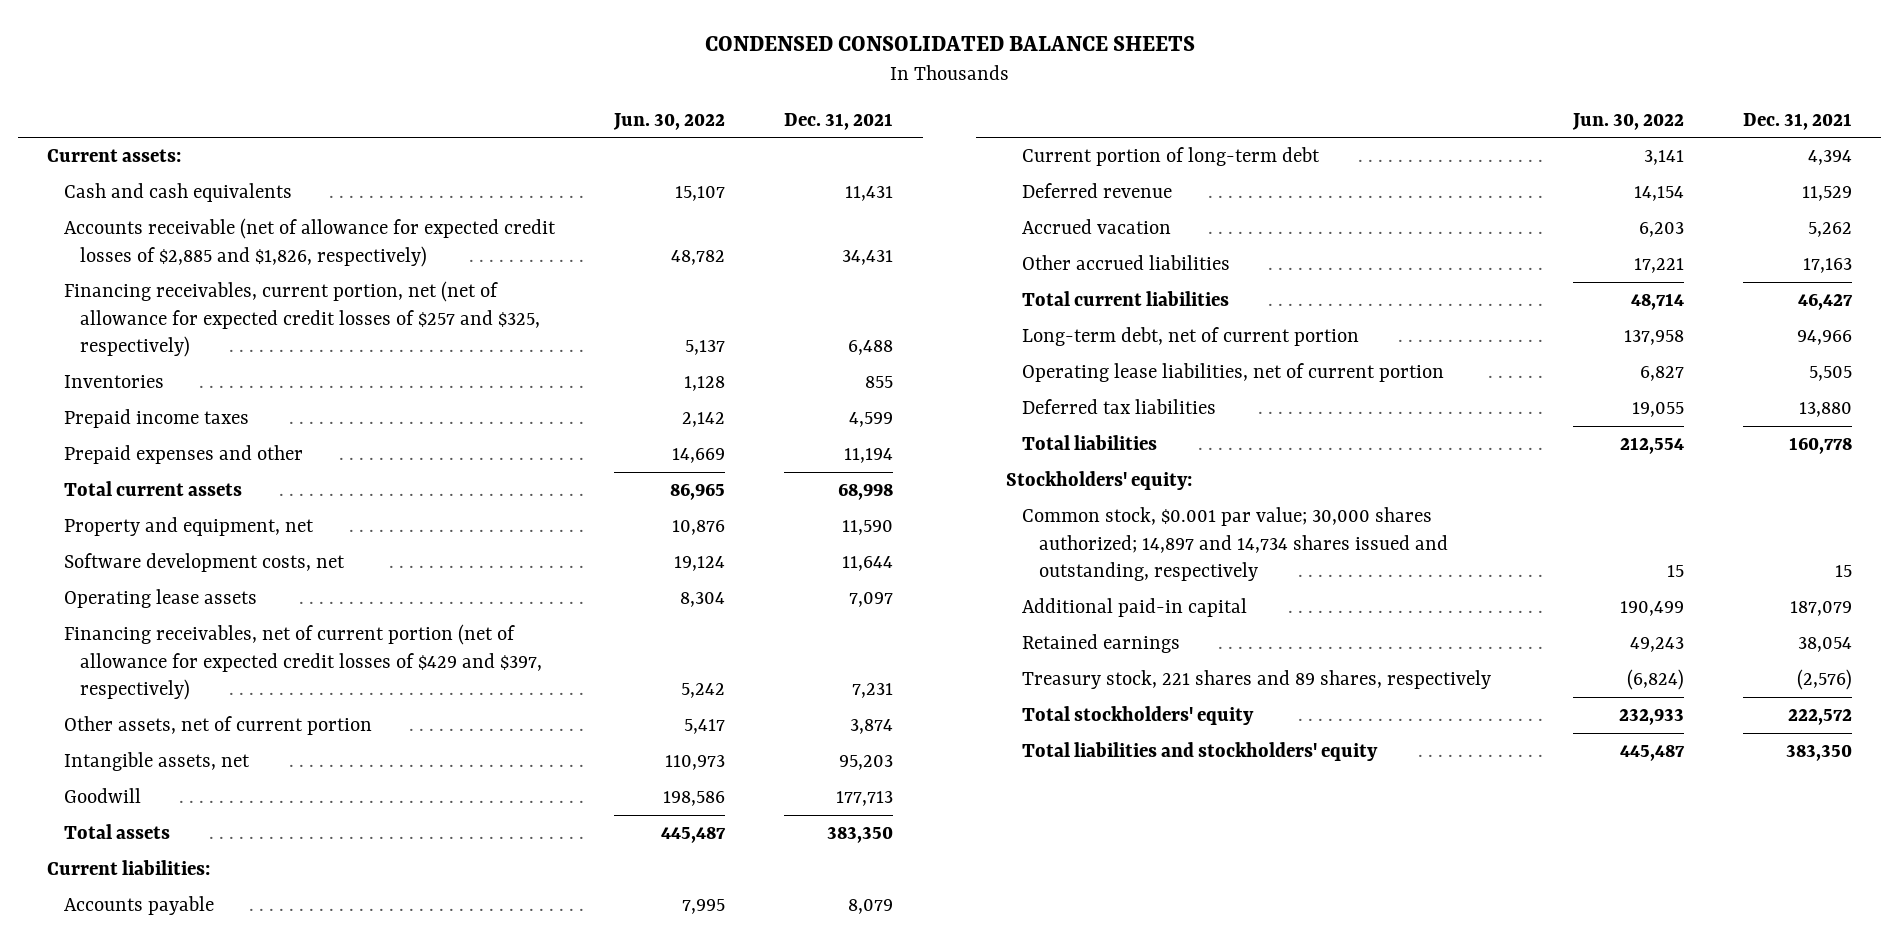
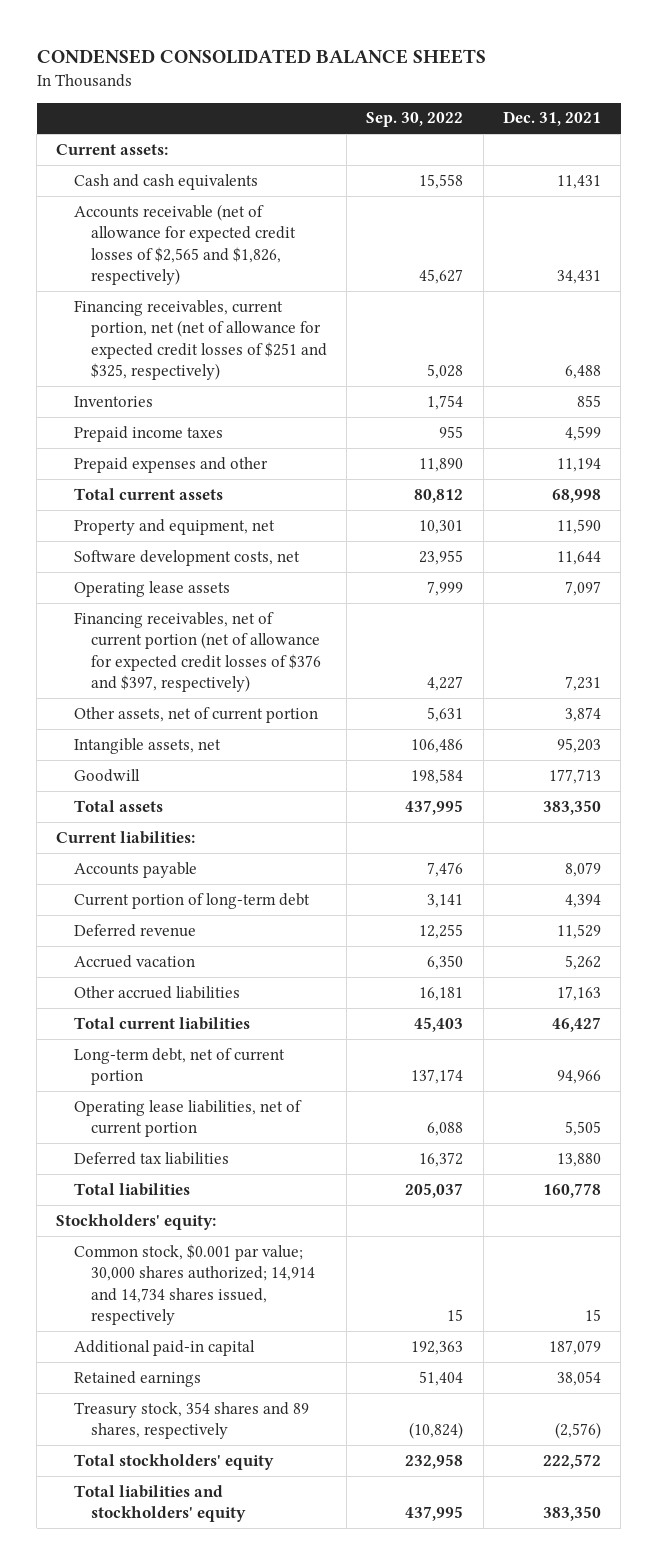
- | Jun. 30, 2022 | Dec. 31, 2021
+ | Sep. 30, 2022 | Dec. 31, 2021
- Accounts receivable (net of allowance for expected credit losses of $2,885 and $1,826, respectively) | 48,782 | 34,431
- Financing receivables, current portion, net (net of allowance for expected credit losses of $257 and $325, respectively) | 5,137 | 6,488
+ Accounts receivable (net of allowance for expected credit losses of $2,565 and $1,826, respectively) | 45,627 | 34,431
+ Financing receivables, current portion, net (net of allowance for expected credit losses of $251 and $325, respectively) | 5,028 | 6,488
- Financing receivables, net of current portion (net of allowance for expected credit losses of $429 and $397, respectively) | 5,242 | 7,231
+ Financing receivables, net of current portion (net of allowance for expected credit losses of $376 and $397, respectively) | 4,227 | 7,231
- Common stock, $0.001 par value; 30,000 shares authorized; 14,897 and 14,734 shares issued and outstanding, respectively | 15 | 15
+ Common stock, $0.001 par value; 30,000 shares authorized; 14,914 and 14,734 shares issued, respectively | 15 | 15
- Treasury stock, 221 shares and 89 shares, respectively | (6,824) | (2,576)
+ Treasury stock, 354 shares and 89 shares, respectively | (10,824) | (2,576)

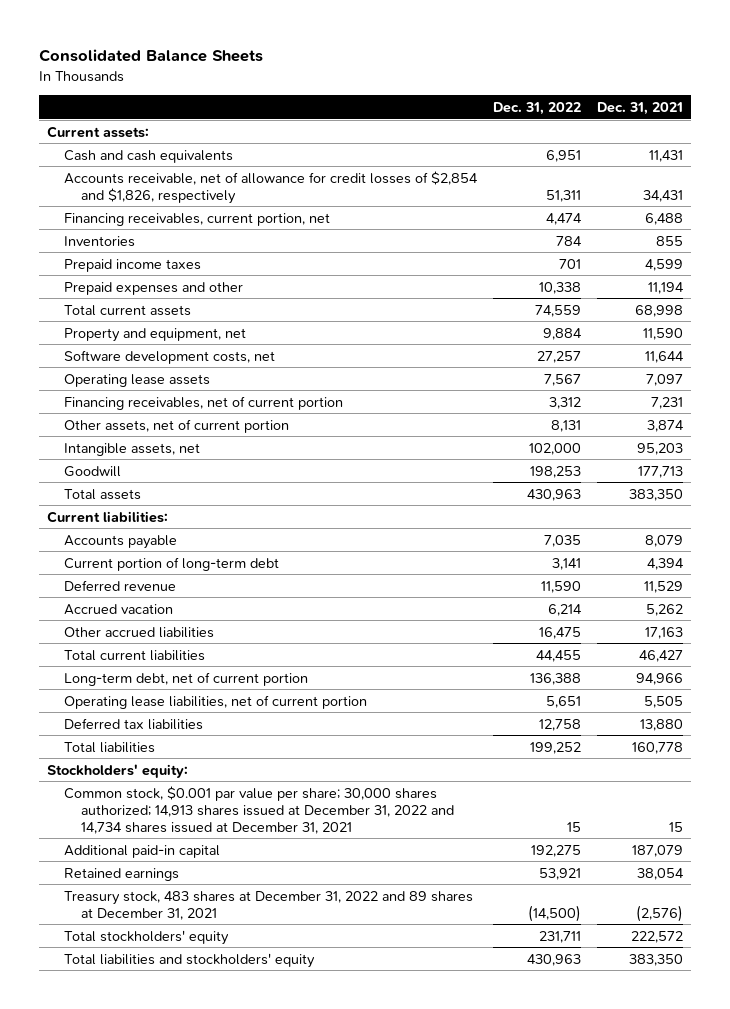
- CONDENSED CONSOLIDATED BALANCE SHEETS
+ Consolidated Balance Sheets
- | Sep. 30, 2022 | Dec. 31, 2021
+ | Dec. 31, 2022 | Dec. 31, 2021
- Accounts receivable (net of allowance for expected credit losses of $2,565 and $1,826, respectively) | 45,627 | 34,431
- Financing receivables, current portion, net (net of allowance for expected credit losses of $251 and $325, respectively) | 5,028 | 6,488
+ Accounts receivable, net of allowance for credit losses of $2,854 and $1,826, respectively | 51,311 | 34,431
+ Financing receivables, current portion, net | 4,474 | 6,488
- Financing receivables, net of current portion (net of allowance for expected credit losses of $376 and $397, respectively) | 4,227 | 7,231
+ Financing receivables, net of current portion | 3,312 | 7,231
- Common stock, $0.001 par value; 30,000 shares authorized; 14,914 and 14,734 shares issued, respectively | 15 | 15
+ Common stock, $0.001 par value per share; 30,000 shares authorized; 14,913 shares issued at December 31, 2022 and 14,734 shares issued at December 31, 2021 | 15 | 15
- Treasury stock, 354 shares and 89 shares, respectively | (10,824) | (2,576)
+ Treasury stock, 483 shares at December 31, 2022 and 89 shares at December 31, 2021 | (14,500) | (2,576)

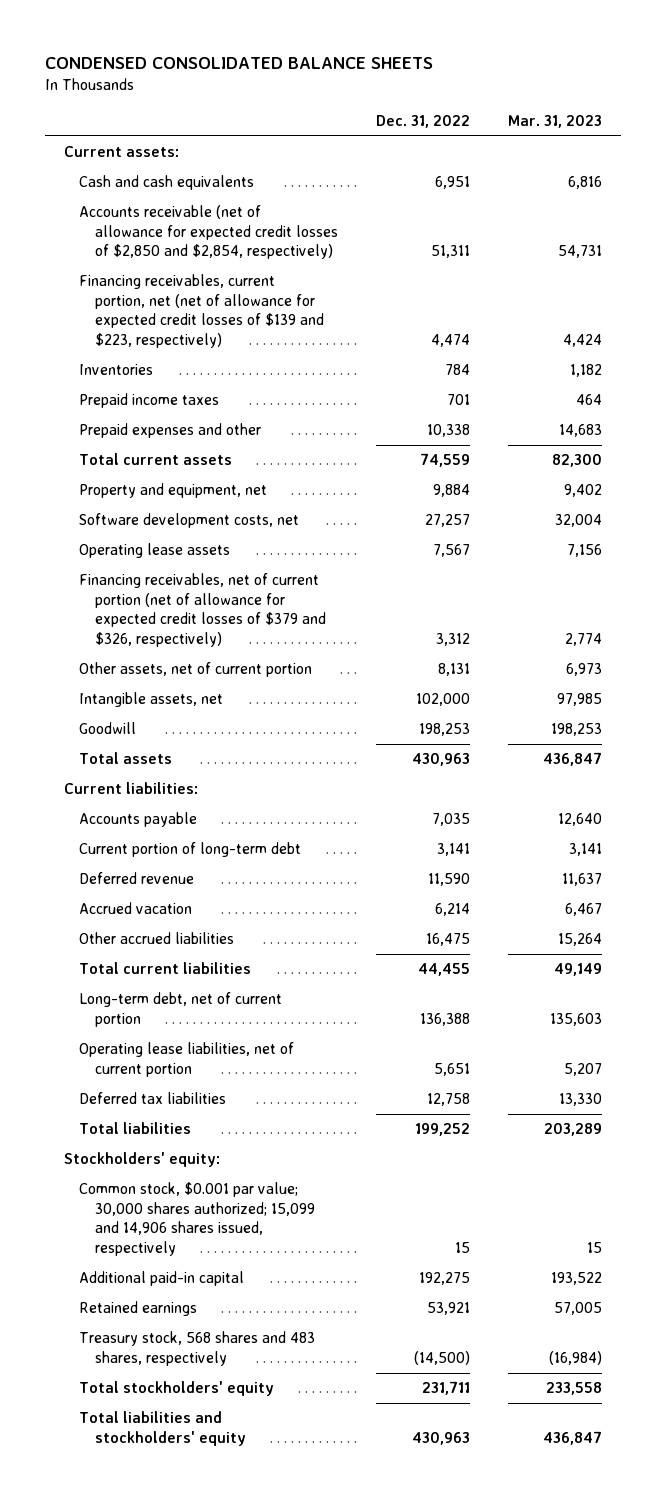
- Consolidated Balance Sheets
+ CONDENSED CONSOLIDATED BALANCE SHEETS
- | Dec. 31, 2022 | Dec. 31, 2021
+ | Dec. 31, 2022 | Mar. 31, 2023
- Accounts receivable, net of allowance for credit losses of $2,854 and $1,826, respectively | 51,311 | 34,431
- Financing receivables, current portion, net | 4,474 | 6,488
+ Accounts receivable (net of allowance for expected credit losses of $2,850 and $2,854, respectively) | 51,311 | 54,731
+ Financing receivables, current portion, net (net of allowance for expected credit losses of $139 and $223, respectively) | 4,474 | 4,424
- Financing receivables, net of current portion | 3,312 | 7,231
+ Financing receivables, net of current portion (net of allowance for expected credit losses of $379 and $326, respectively) | 3,312 | 2,774
- Common stock, $0.001 par value per share; 30,000 shares authorized; 14,913 shares issued at December 31, 2022 and 14,734 shares issued at December 31, 2021 | 15 | 15
+ Common stock, $0.001 par value; 30,000 shares authorized; 15,099 and 14,906 shares issued, respectively | 15 | 15
- Treasury stock, 483 shares at December 31, 2022 and 89 shares at December 31, 2021 | (14,500) | (2,576)
+ Treasury stock, 568 shares and 483 shares, respectively | (14,500) | (16,984)

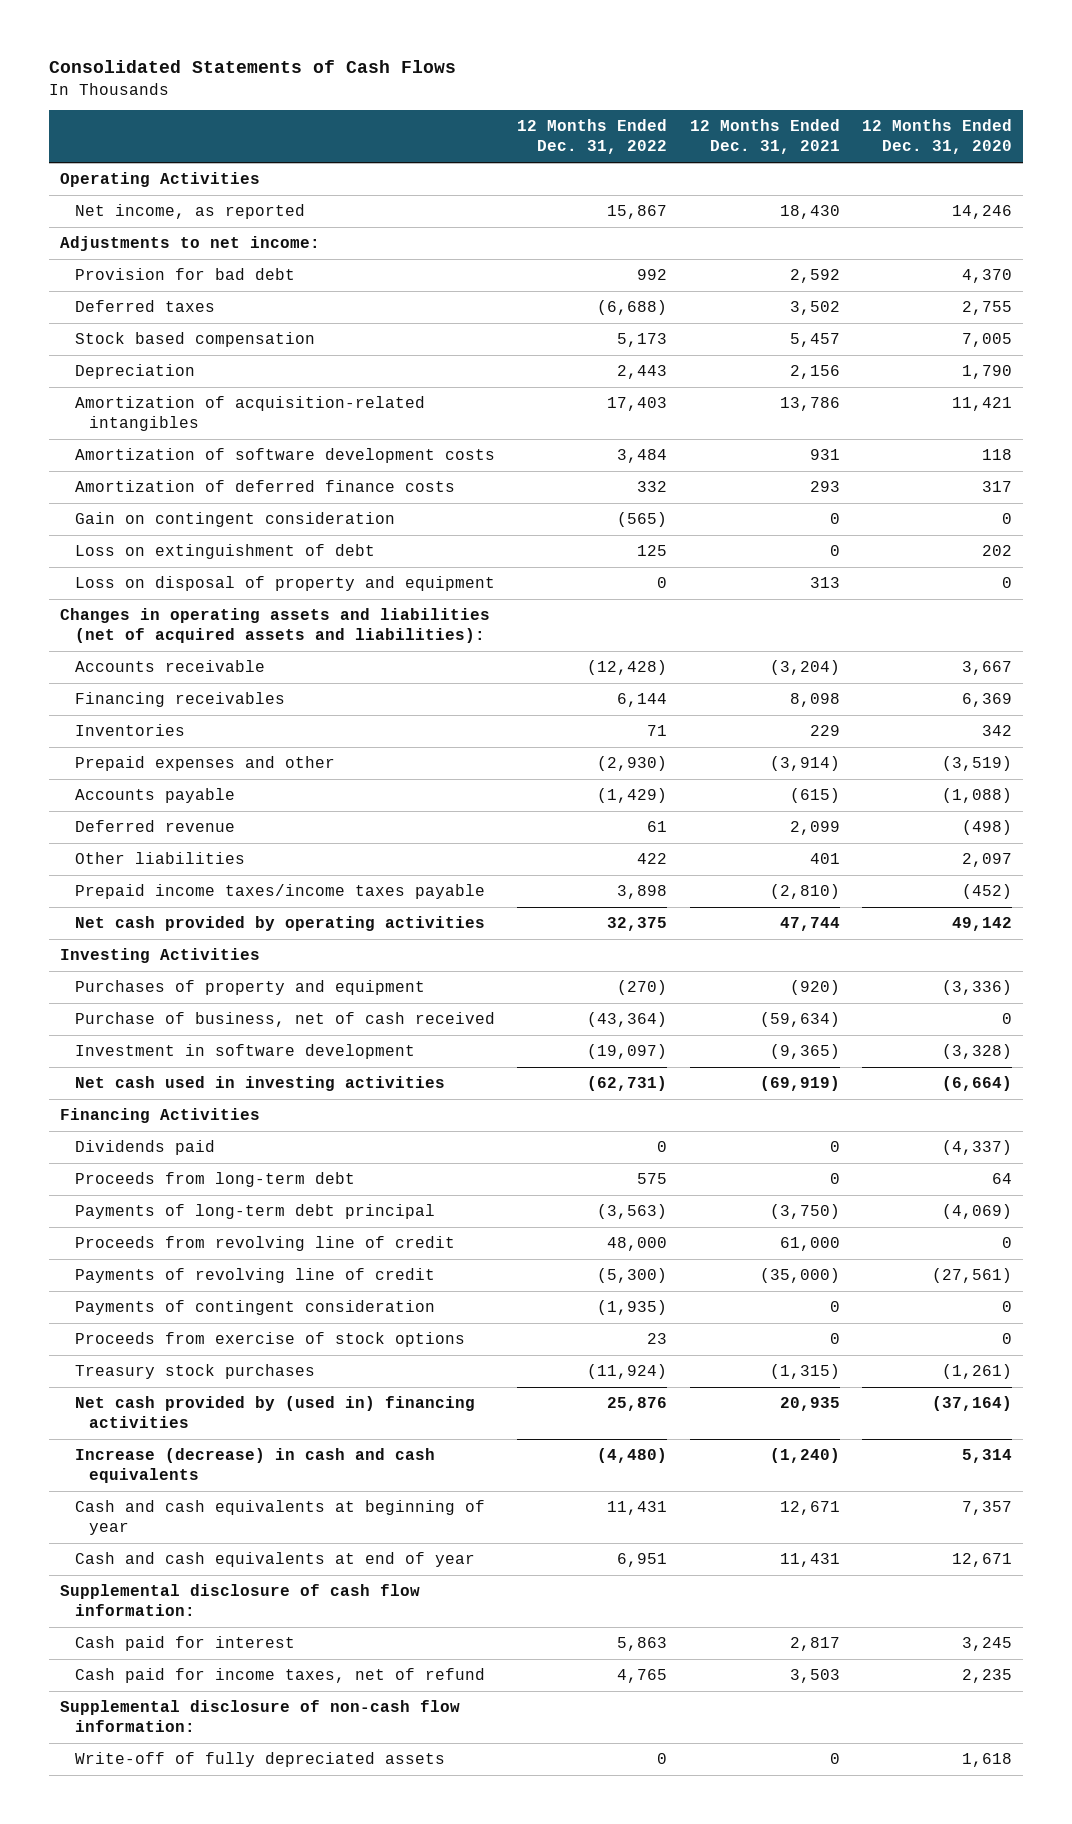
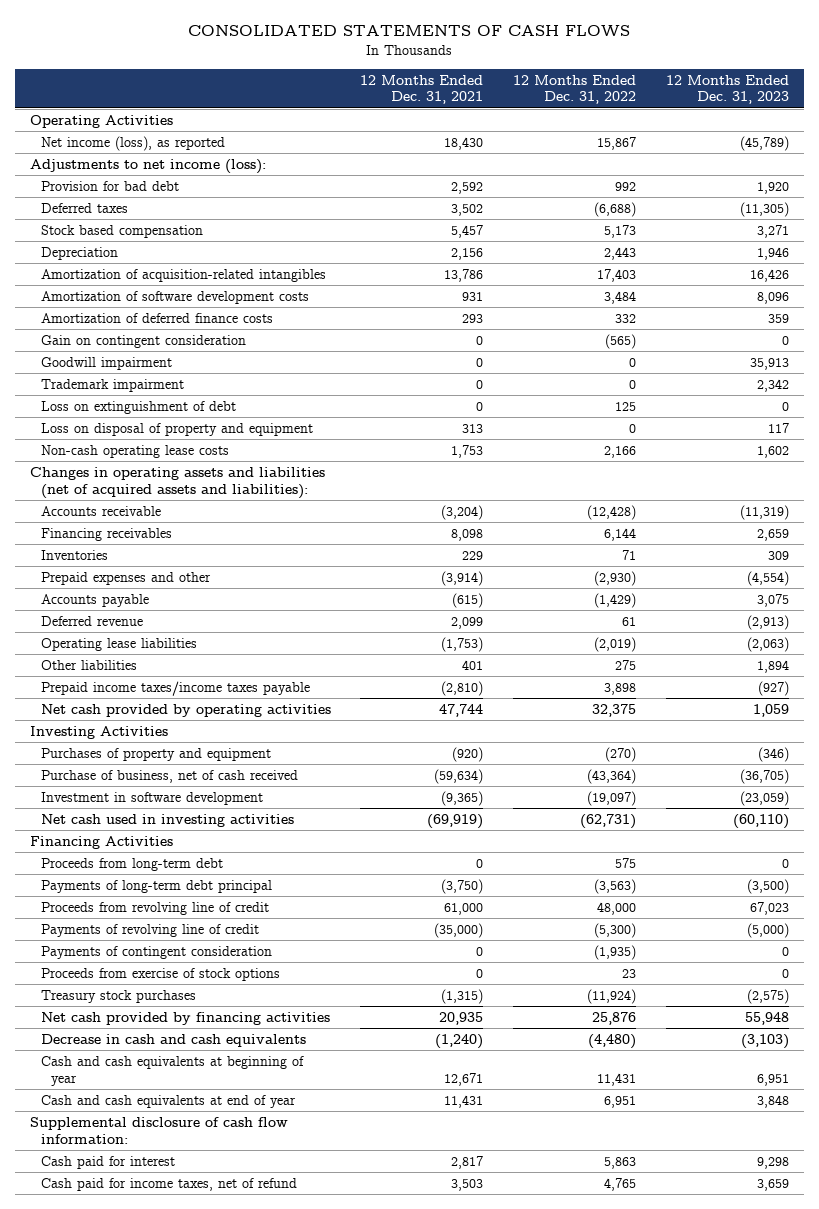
- Consolidated Statements of Cash Flows
+ CONSOLIDATED STATEMENTS OF CASH FLOWS
- | 12 Months Ended Dec. 31, 2022 | 12 Months Ended Dec. 31, 2021 | 12 Months Ended Dec. 31, 2020
+ | 12 Months Ended Dec. 31, 2021 | 12 Months Ended Dec. 31, 2022 | 12 Months Ended Dec. 31, 2023
- Net income, as reported | 15,867 | 18,430 | 14,246
- Adjustments to net income:
+ Net income (loss), as reported | 18,430 | 15,867 | (45,789)
+ Adjustments to net income (loss):
+ Goodwill impairment | 0 | 0 | 35,913
+ Trademark impairment | 0 | 0 | 2,342
+ Non-cash operating lease costs | 1,753 | 2,166 | 1,602
- Other liabilities | 422 | 401 | 2,097
+ Operating lease liabilities | (1,753) | (2,019) | (2,063)
+ Other liabilities | 401 | 275 | 1,894
- Dividends paid | 0 | 0 | (4,337)
- Net cash provided by (used in) financing activities | 25,876 | 20,935 | (37,164)
- Increase (decrease) in cash and cash equivalents | (4,480) | (1,240) | 5,314
+ Net cash provided by financing activities | 20,935 | 25,876 | 55,948
+ Decrease in cash and cash equivalents | (1,240) | (4,480) | (3,103)
- Supplemental disclosure of non-cash flow information:
- Write-off of fully depreciated assets | 0 | 0 | 1,618

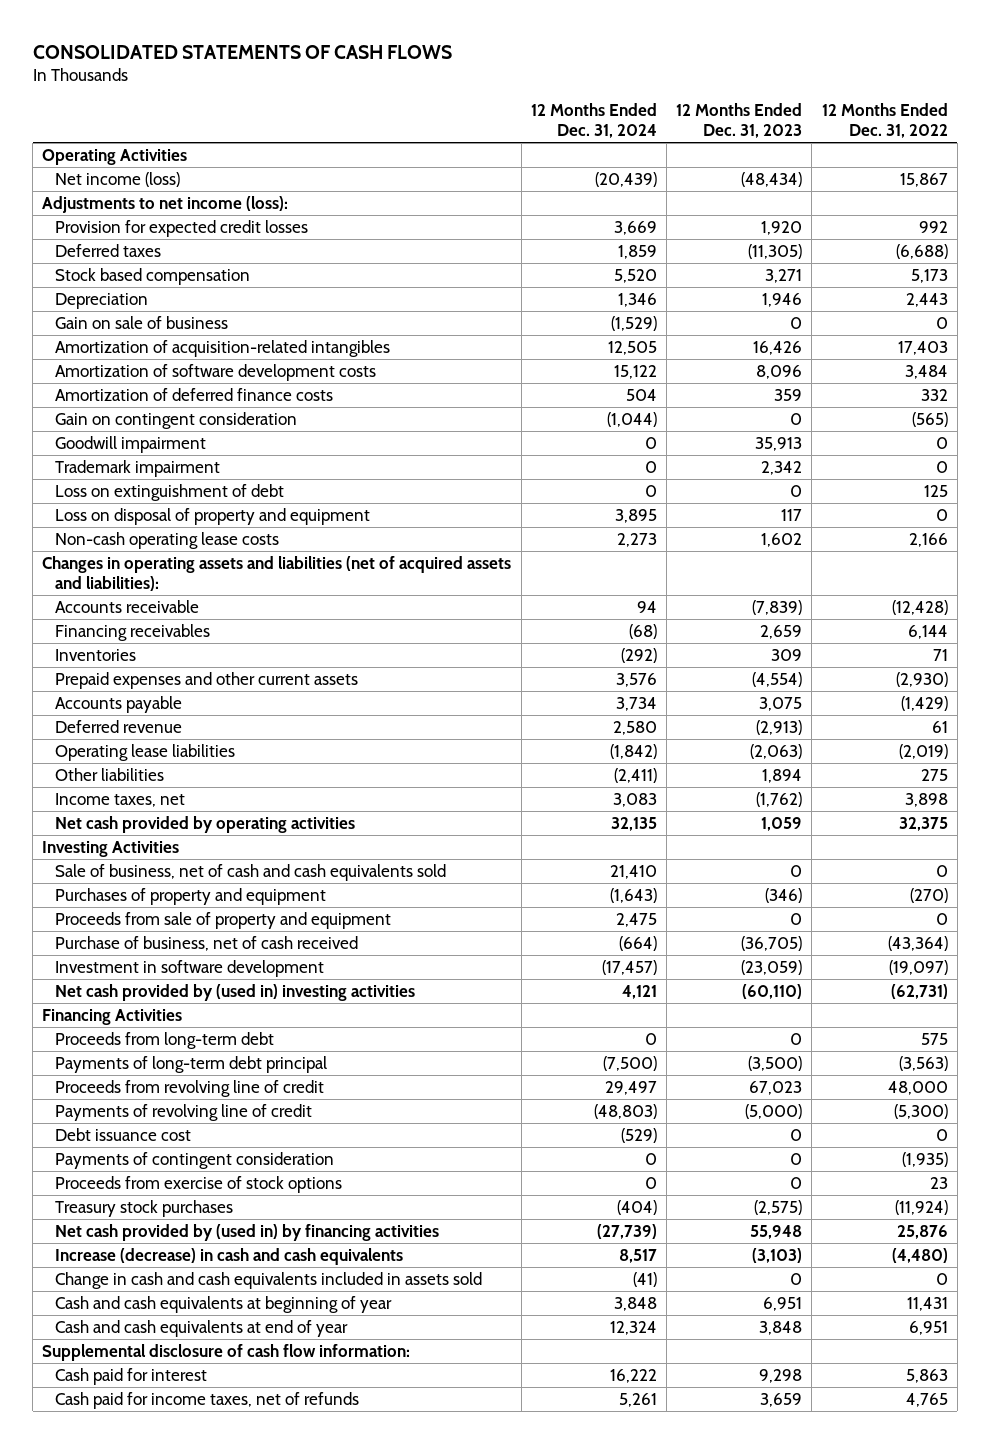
- | 12 Months Ended Dec. 31, 2021 | 12 Months Ended Dec. 31, 2022 | 12 Months Ended Dec. 31, 2023
+ | 12 Months Ended Dec. 31, 2024 | 12 Months Ended Dec. 31, 2023 | 12 Months Ended Dec. 31, 2022
- Net income (loss), as reported | 18,430 | 15,867 | (45,789)
+ Net income (loss) | (20,439) | (48,434) | 15,867
- Provision for bad debt | 2,592 | 992 | 1,920
+ Provision for expected credit losses | 3,669 | 1,920 | 992
+ Gain on sale of business | (1,529) | 0 | 0
- Accounts receivable | (3,204) | (12,428) | (11,319)
+ Accounts receivable | 94 | (7,839) | (12,428)
- Prepaid expenses and other | (3,914) | (2,930) | (4,554)
+ Prepaid expenses and other current assets | 3,576 | (4,554) | (2,930)
- Prepaid income taxes/income taxes payable | (2,810) | 3,898 | (927)
+ Income taxes, net | 3,083 | (1,762) | 3,898
+ Sale of business, net of cash and cash equivalents sold | 21,410 | 0 | 0
+ Proceeds from sale of property and equipment | 2,475 | 0 | 0
- Net cash used in investing activities | (69,919) | (62,731) | (60,110)
+ Net cash provided by (used in) investing activities | 4,121 | (60,110) | (62,731)
+ Debt issuance cost | (529) | 0 | 0
- Net cash provided by financing activities | 20,935 | 25,876 | 55,948
- Decrease in cash and cash equivalents | (1,240) | (4,480) | (3,103)
+ Net cash provided by (used in) by financing activities | (27,739) | 55,948 | 25,876
+ Increase (decrease) in cash and cash equivalents | 8,517 | (3,103) | (4,480)
+ Change in cash and cash equivalents included in assets sold | (41) | 0 | 0
- Cash paid for income taxes, net of refund | 3,503 | 4,765 | 3,659
+ Cash paid for income taxes, net of refunds | 5,261 | 3,659 | 4,765

